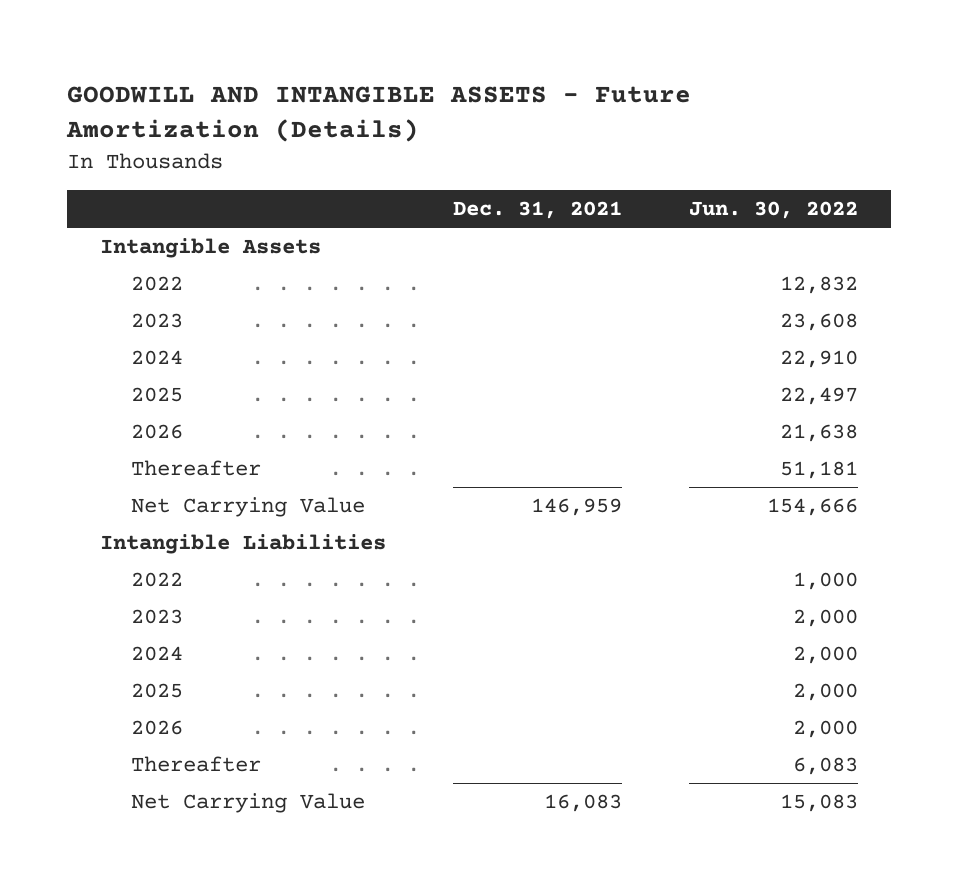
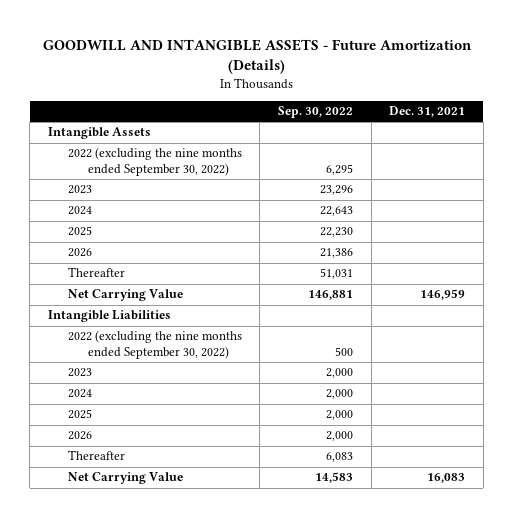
- | Dec. 31, 2021 | Jun. 30, 2022
+ | Sep. 30, 2022 | Dec. 31, 2021
- 2022 | | 12,832
+ 2022 (excluding the nine months ended September 30, 2022) | 6,295 |
- 2022 | | 1,000
+ 2022 (excluding the nine months ended September 30, 2022) | 500 |

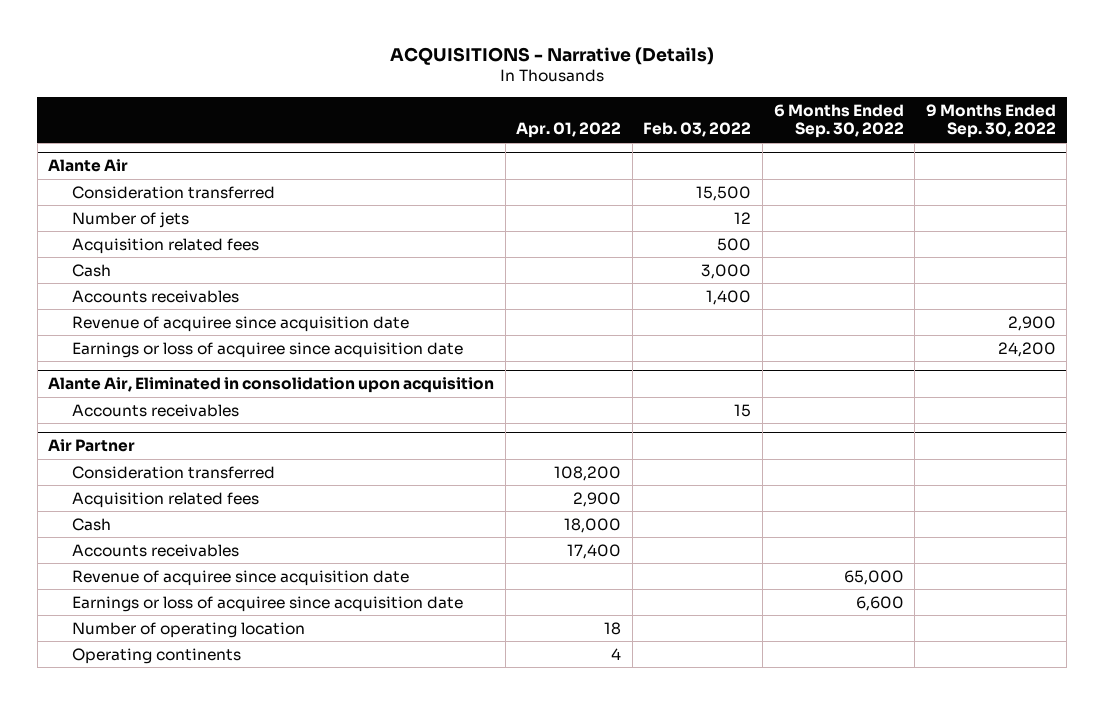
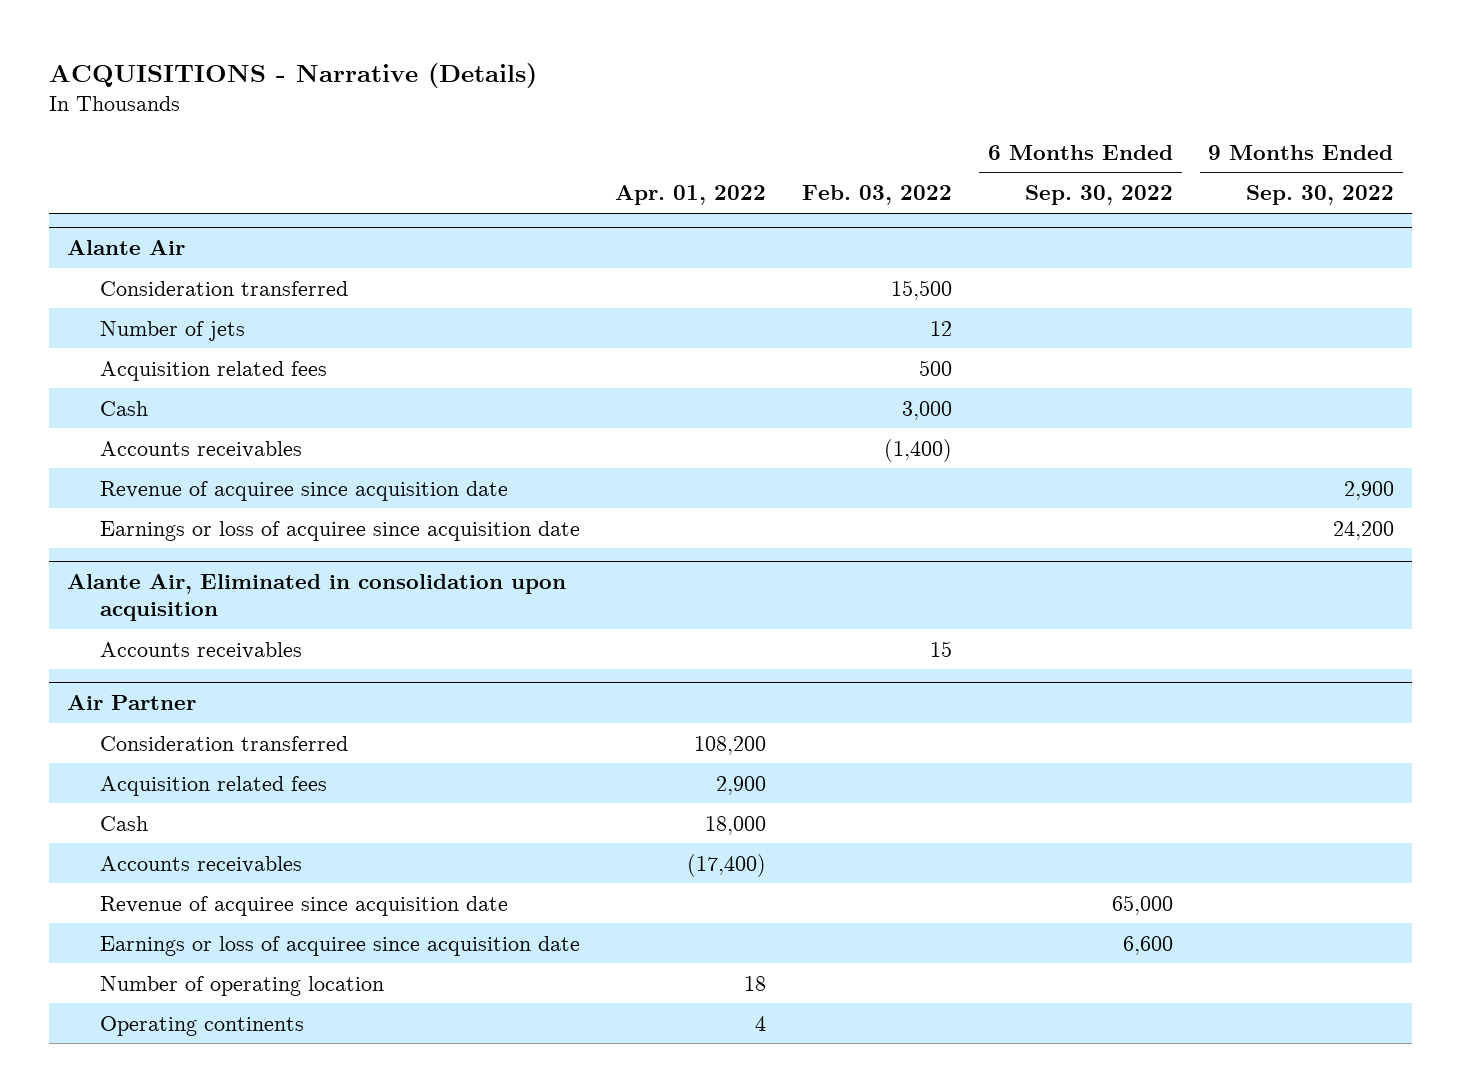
@ Alante Air
- Accounts receivables | | 1,400 | |
+ Accounts receivables | | (1,400) | |
@ Air Partner
- Accounts receivables | 17,400 | | |
+ Accounts receivables | (17,400) | | |

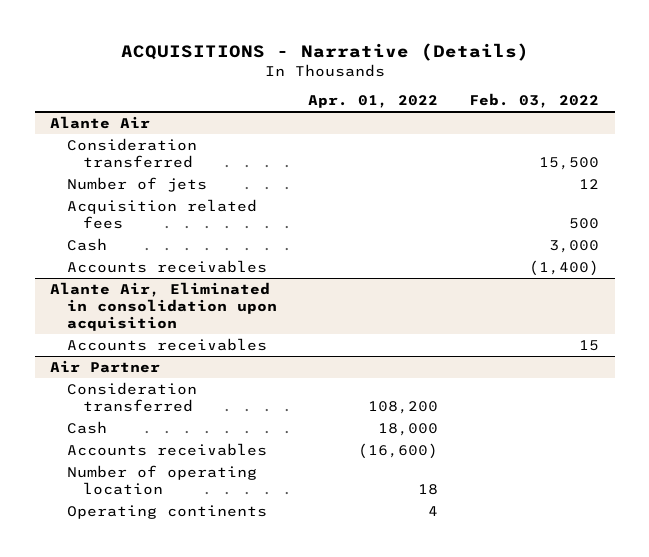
- | Apr. 01, 2022 | Feb. 03, 2022 | 6 Months Ended Sep. 30, 2022 | 9 Months Ended Sep. 30, 2022
+ | Apr. 01, 2022 | Feb. 03, 2022
@ Alante Air
- Revenue of acquiree since acquisition date | | | | 2,900
- Earnings or loss of acquiree since acquisition date | | | | 24,200
@ Air Partner
- Acquisition related fees | 2,900 | | |
- Accounts receivables | (17,400) | | |
- Revenue of acquiree since acquisition date | | | 65,000 |
- Earnings or loss of acquiree since acquisition date | | | 6,600 |
+ Accounts receivables | (16,600) |

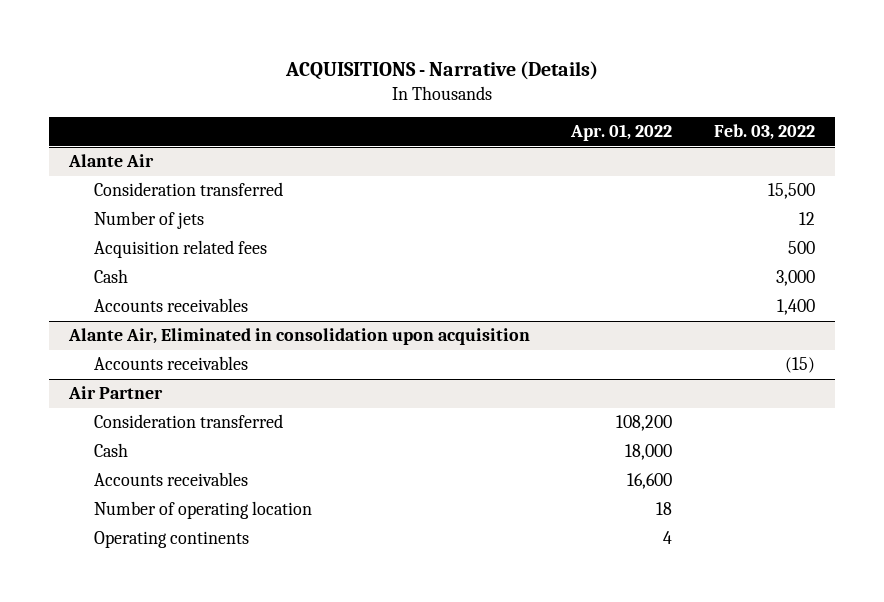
@ Alante Air
- Accounts receivables | | (1,400)
+ Accounts receivables | | 1,400
@ Alante Air, Eliminated in consolidation upon acquisition
- Accounts receivables | | 15
+ Accounts receivables | | (15)
@ Air Partner
- Accounts receivables | (16,600) |
+ Accounts receivables | 16,600 |

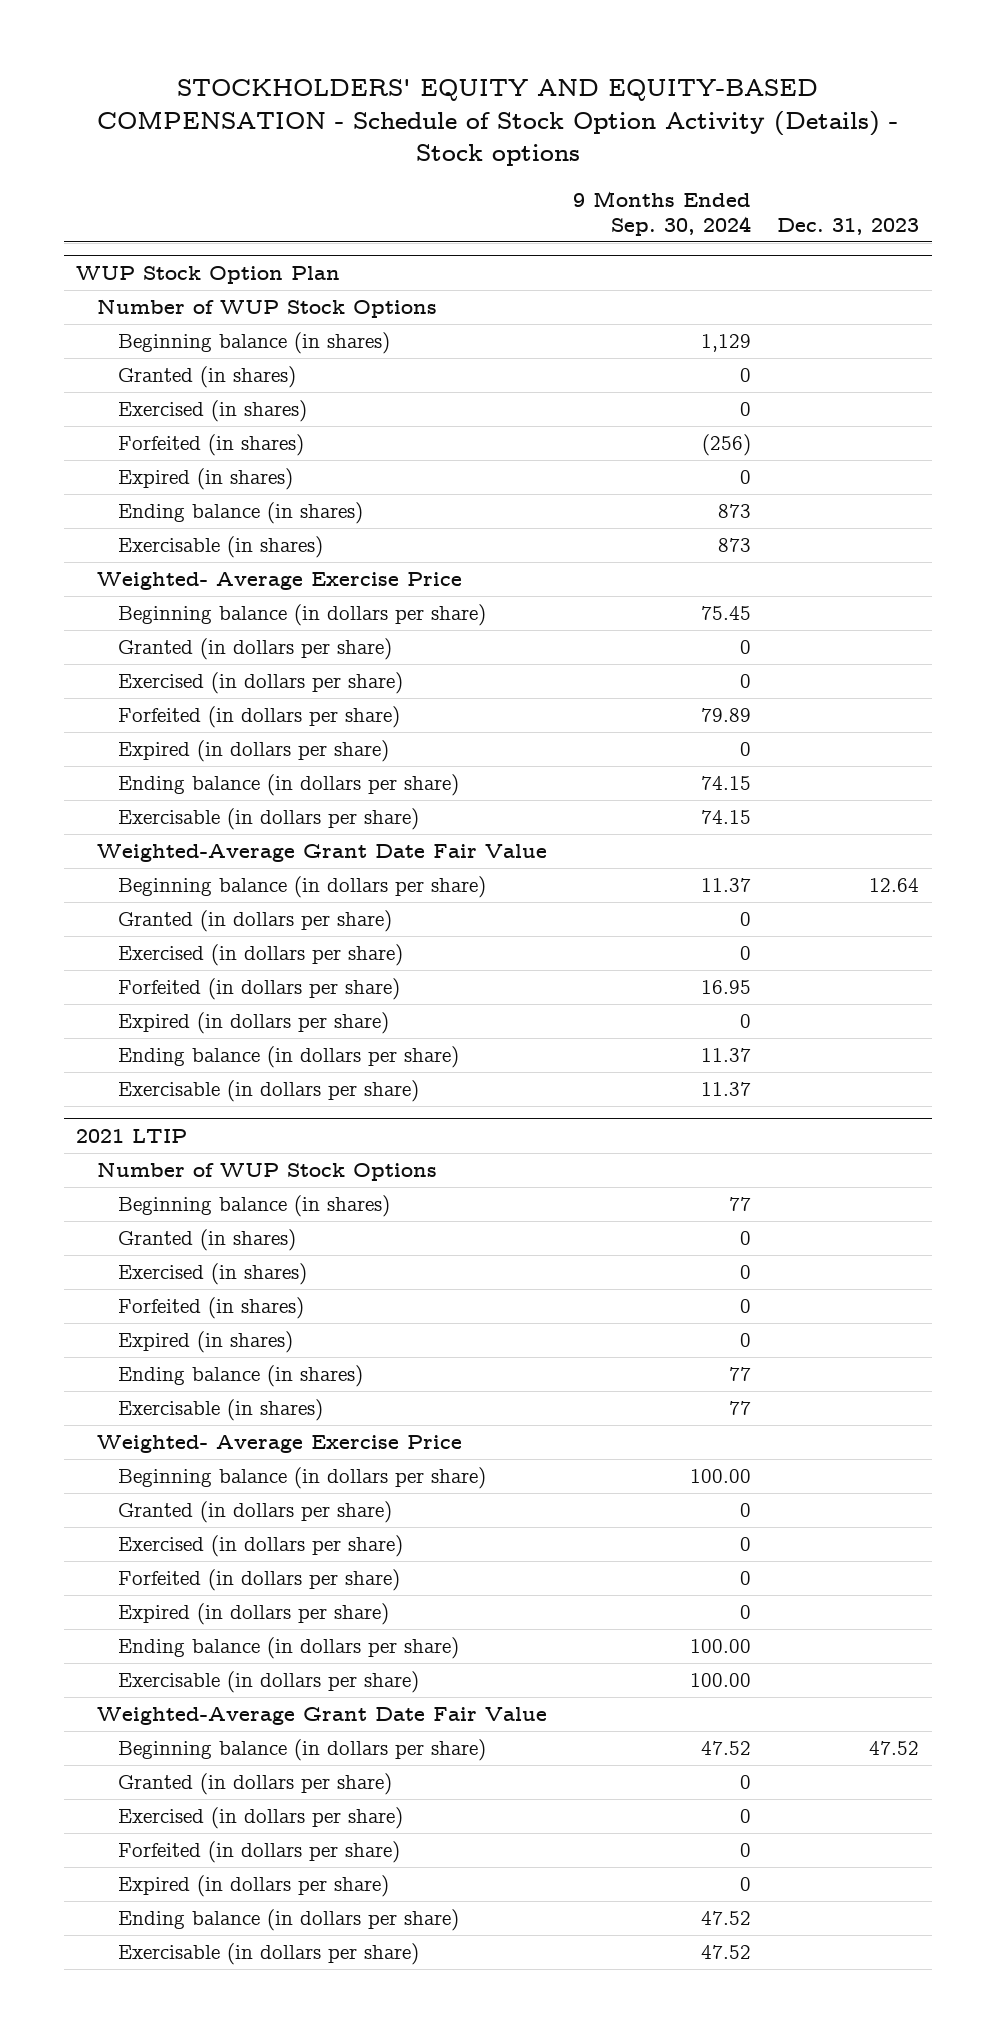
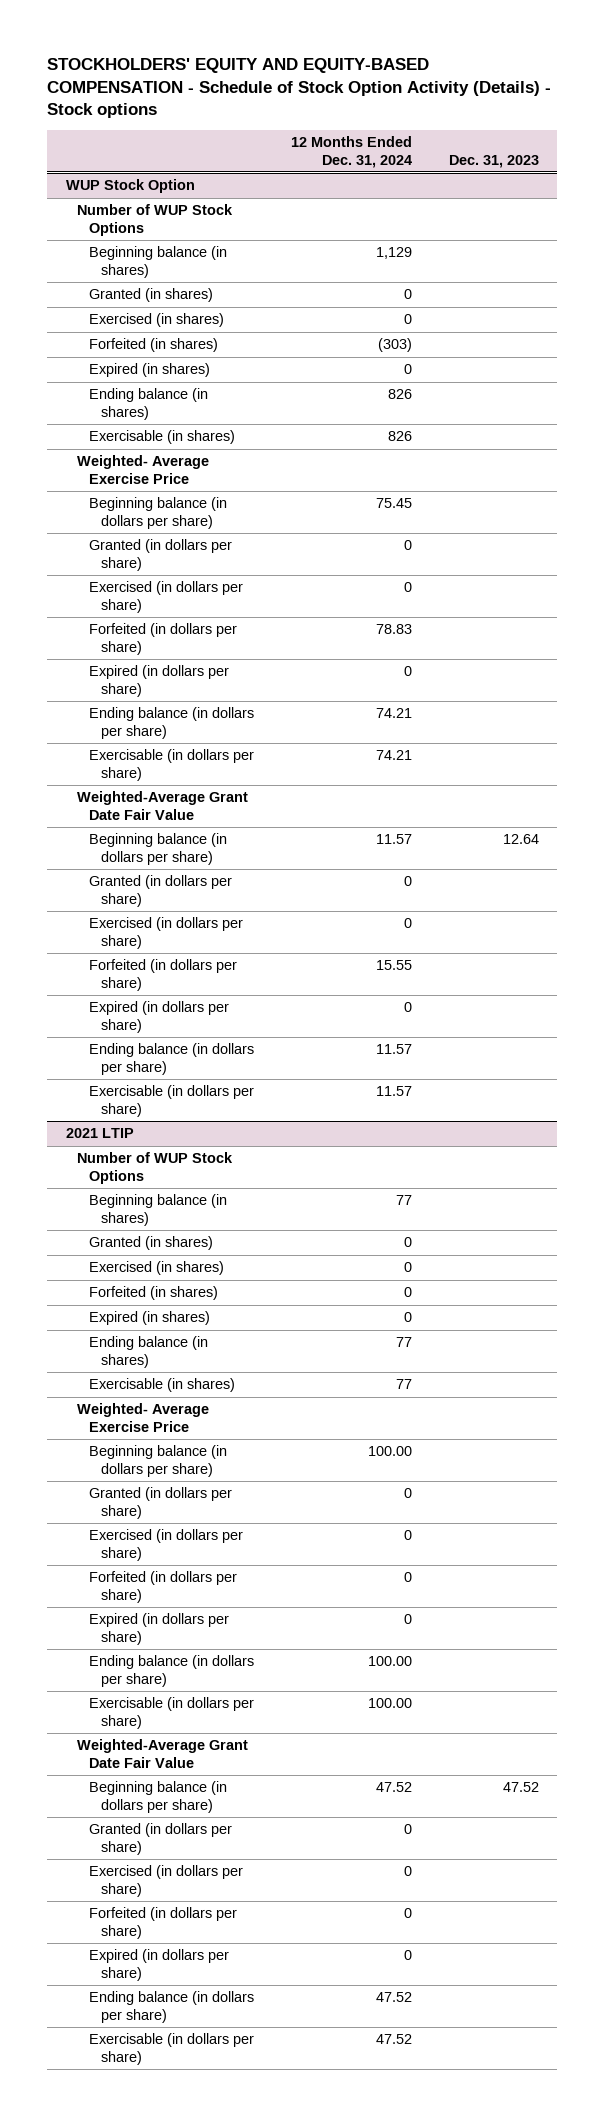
- | 9 Months Ended Sep. 30, 2024 | Dec. 31, 2023
+ | 12 Months Ended Dec. 31, 2024 | Dec. 31, 2023
- WUP Stock Option Plan
+ WUP Stock Option

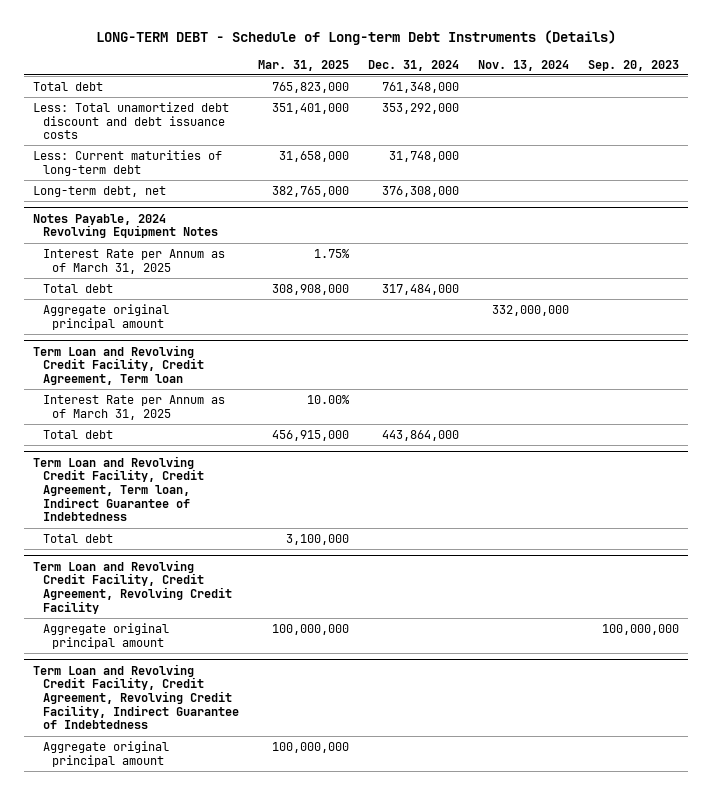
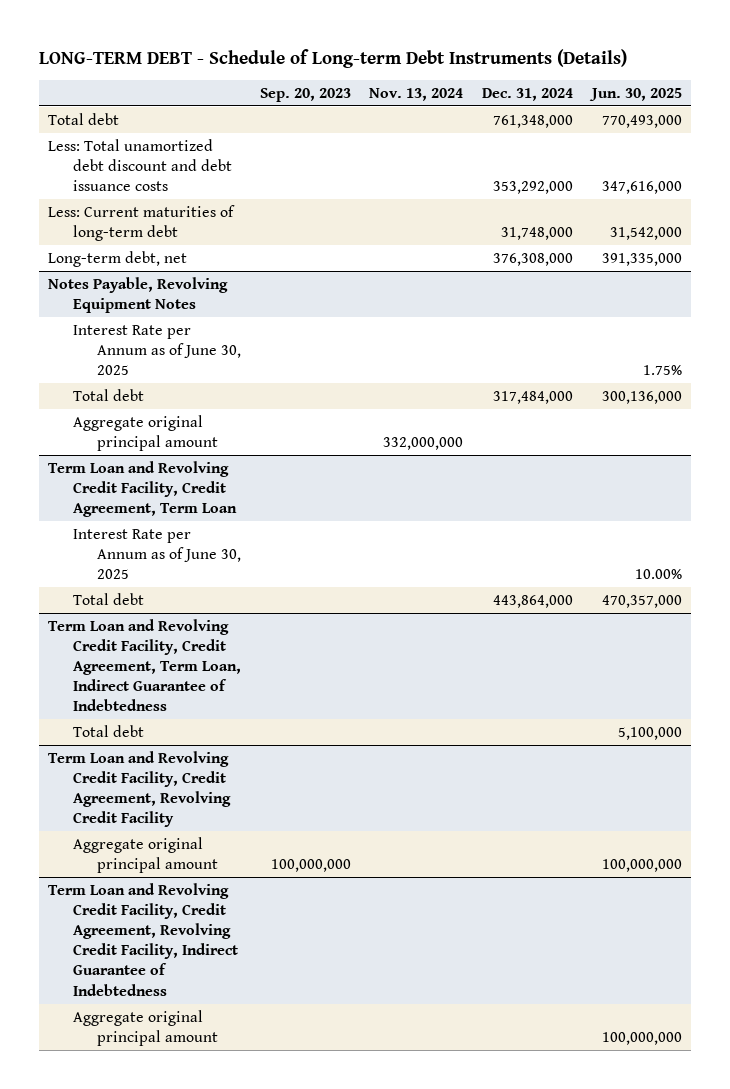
- | Mar. 31, 2025 | Dec. 31, 2024 | Nov. 13, 2024 | Sep. 20, 2023
+ | Sep. 20, 2023 | Nov. 13, 2024 | Dec. 31, 2024 | Jun. 30, 2025
- Notes Payable, 2024 Revolving Equipment Notes
- Interest Rate per Annum as of March 31, 2025 | 1.75% | | |
+ Notes Payable, Revolving Equipment Notes
+ Interest Rate per Annum as of June 30, 2025 | | | | 1.75%
- Term Loan and Revolving Credit Facility, Credit Agreement, Term loan
- Interest Rate per Annum as of March 31, 2025 | 10.00% | | |
+ Term Loan and Revolving Credit Facility, Credit Agreement, Term Loan
+ Interest Rate per Annum as of June 30, 2025 | | | | 10.00%
- Term Loan and Revolving Credit Facility, Credit Agreement, Term loan, Indirect Guarantee of Indebtedness
+ Term Loan and Revolving Credit Facility, Credit Agreement, Term Loan, Indirect Guarantee of Indebtedness

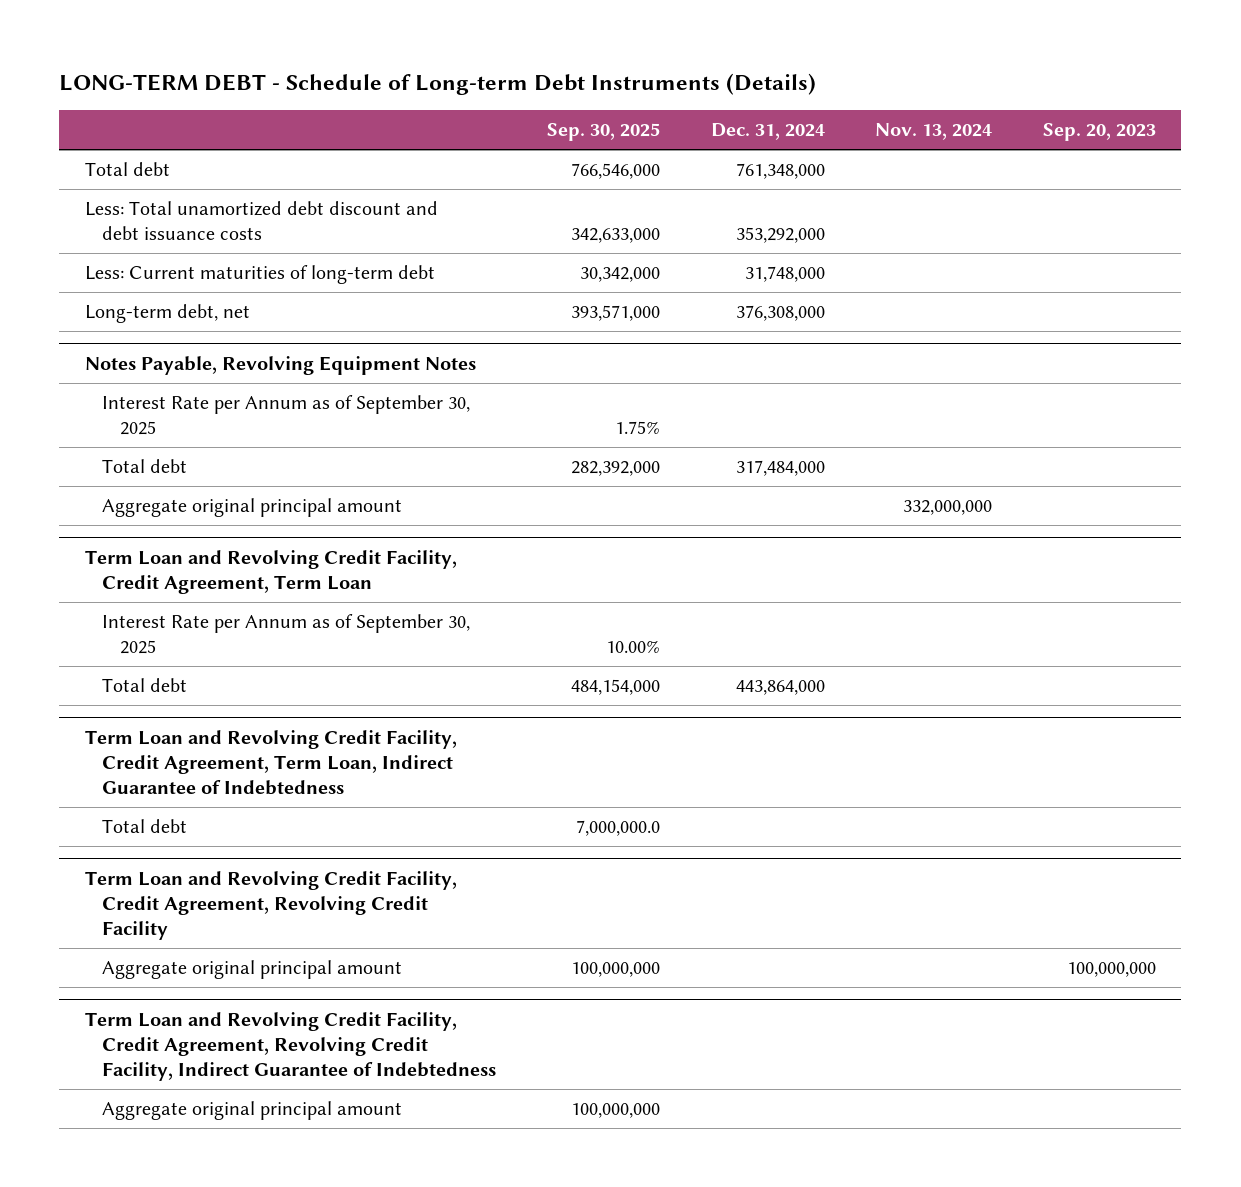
- | Sep. 20, 2023 | Nov. 13, 2024 | Dec. 31, 2024 | Jun. 30, 2025
+ | Sep. 30, 2025 | Dec. 31, 2024 | Nov. 13, 2024 | Sep. 20, 2023
@ Notes Payable, Revolving Equipment Notes
- Interest Rate per Annum as of June 30, 2025 | | | | 1.75%
+ Interest Rate per Annum as of September 30, 2025 | 1.75% | | |
@ Term Loan and Revolving Credit Facility, Credit Agreement, Term Loan
- Interest Rate per Annum as of June 30, 2025 | | | | 10.00%
+ Interest Rate per Annum as of September 30, 2025 | 10.00% | | |

